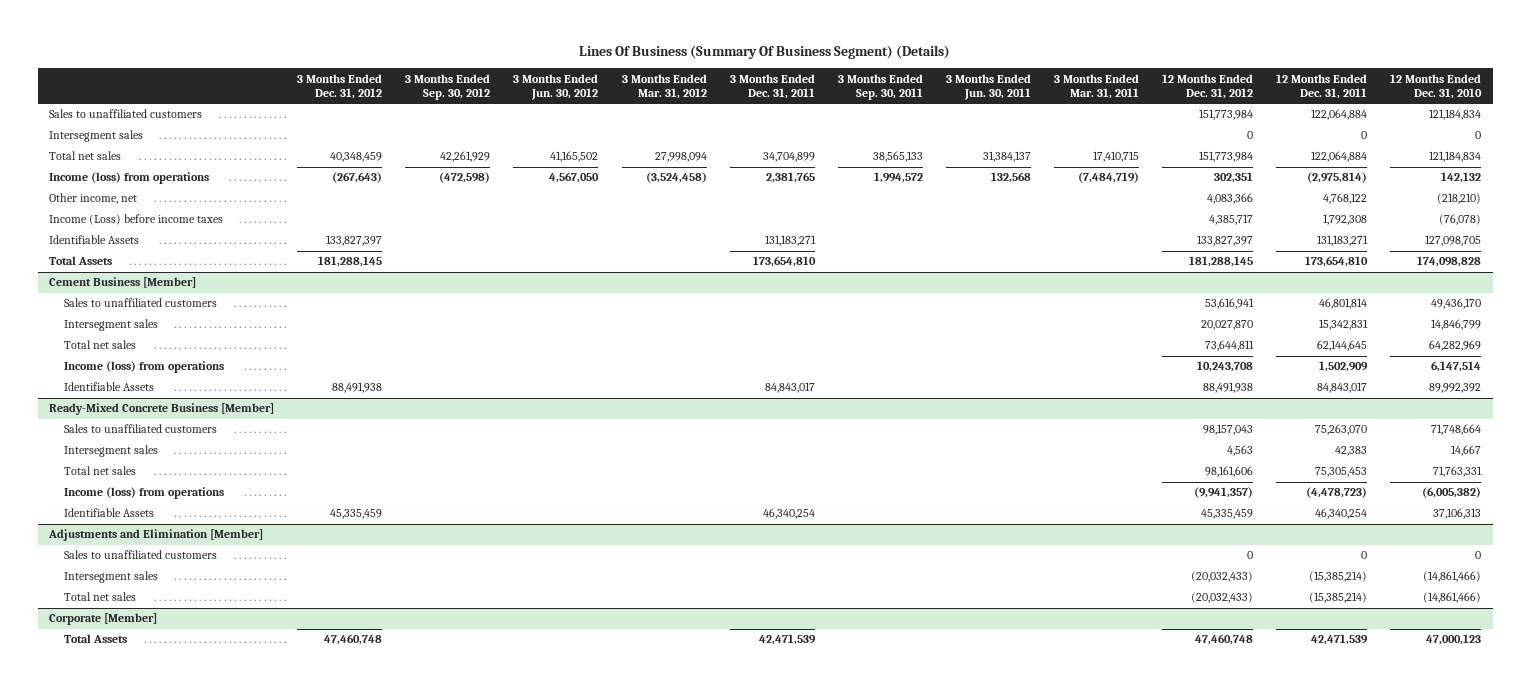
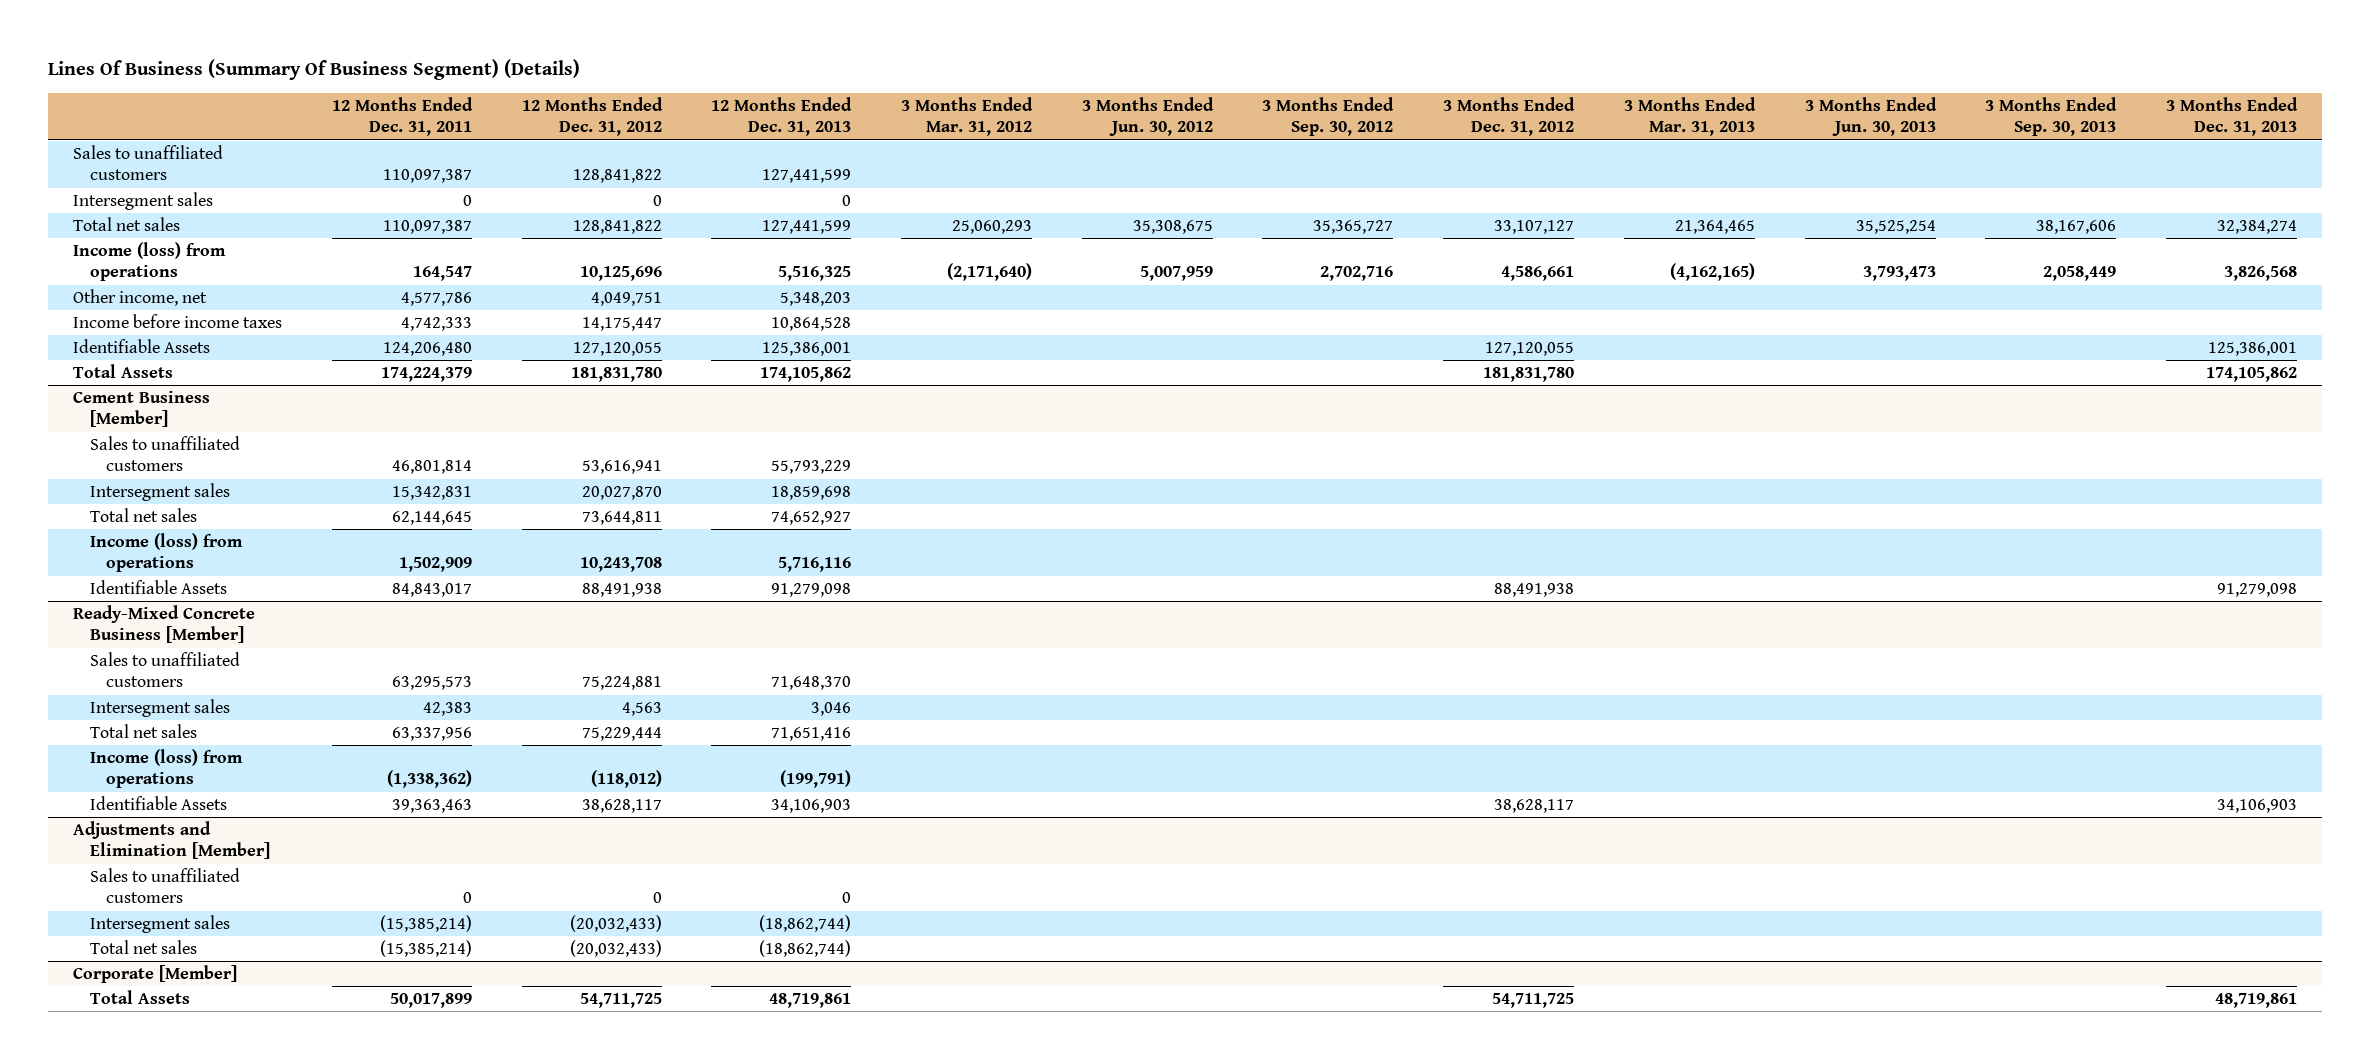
- | 3 Months Ended Dec. 31, 2012 | 3 Months Ended Sep. 30, 2012 | 3 Months Ended Jun. 30, 2012 | 3 Months Ended Mar. 31, 2012 | 3 Months Ended Dec. 31, 2011 | 3 Months Ended Sep. 30, 2011 | 3 Months Ended Jun. 30, 2011 | 3 Months Ended Mar. 31, 2011 | 12 Months Ended Dec. 31, 2012 | 12 Months Ended Dec. 31, 2011 | 12 Months Ended Dec. 31, 2010
+ | 12 Months Ended Dec. 31, 2011 | 12 Months Ended Dec. 31, 2012 | 12 Months Ended Dec. 31, 2013 | 3 Months Ended Mar. 31, 2012 | 3 Months Ended Jun. 30, 2012 | 3 Months Ended Sep. 30, 2012 | 3 Months Ended Dec. 31, 2012 | 3 Months Ended Mar. 31, 2013 | 3 Months Ended Jun. 30, 2013 | 3 Months Ended Sep. 30, 2013 | 3 Months Ended Dec. 31, 2013
- Sales to unaffiliated customers | | | | | | | | | 151,773,984 | 122,064,884 | 121,184,834
+ Sales to unaffiliated customers | 110,097,387 | 128,841,822 | 127,441,599 | | | | | | | |
- Total net sales | 40,348,459 | 42,261,929 | 41,165,502 | 27,998,094 | 34,704,899 | 38,565,133 | 31,384,137 | 17,410,715 | 151,773,984 | 122,064,884 | 121,184,834
- Income (loss) from operations | (267,643) | (472,598) | 4,567,050 | (3,524,458) | 2,381,765 | 1,994,572 | 132,568 | (7,484,719) | 302,351 | (2,975,814) | 142,132
- Other income, net | | | | | | | | | 4,083,366 | 4,768,122 | (218,210)
- Income (Loss) before income taxes | | | | | | | | | 4,385,717 | 1,792,308 | (76,078)
- Identifiable Assets | 133,827,397 | | | | 131,183,271 | | | | 133,827,397 | 131,183,271 | 127,098,705
- Total Assets | 181,288,145 | | | | 173,654,810 | | | | 181,288,145 | 173,654,810 | 174,098,828
+ Total net sales | 110,097,387 | 128,841,822 | 127,441,599 | 25,060,293 | 35,308,675 | 35,365,727 | 33,107,127 | 21,364,465 | 35,525,254 | 38,167,606 | 32,384,274
+ Income (loss) from operations | 164,547 | 10,125,696 | 5,516,325 | (2,171,640) | 5,007,959 | 2,702,716 | 4,586,661 | (4,162,165) | 3,793,473 | 2,058,449 | 3,826,568
+ Other income, net | 4,577,786 | 4,049,751 | 5,348,203 | | | | | | | |
+ Income before income taxes | 4,742,333 | 14,175,447 | 10,864,528 | | | | | | | |
+ Identifiable Assets | 124,206,480 | 127,120,055 | 125,386,001 | | | | 127,120,055 | | | | 125,386,001
+ Total Assets | 174,224,379 | 181,831,780 | 174,105,862 | | | | 181,831,780 | | | | 174,105,862
@ Ready-Mixed Concrete Business [Member]
- Sales to unaffiliated customers | | | | | | | | | 98,157,043 | 75,263,070 | 71,748,664
+ Sales to unaffiliated customers | 63,295,573 | 75,224,881 | 71,648,370 | | | | | | | |
- Total net sales | | | | | | | | | 98,161,606 | 75,305,453 | 71,763,331
- Income (loss) from operations | | | | | | | | | (9,941,357) | (4,478,723) | (6,005,382)
- Identifiable Assets | 45,335,459 | | | | 46,340,254 | | | | 45,335,459 | 46,340,254 | 37,106,313
+ Total net sales | 63,337,956 | 75,229,444 | 71,651,416 | | | | | | | |
+ Income (loss) from operations | (1,338,362) | (118,012) | (199,791) | | | | | | | |
+ Identifiable Assets | 39,363,463 | 38,628,117 | 34,106,903 | | | | 38,628,117 | | | | 34,106,903
@ Corporate [Member]
- Total Assets | 47,460,748 | | | | 42,471,539 | | | | 47,460,748 | 42,471,539 | 47,000,123
+ Total Assets | 50,017,899 | 54,711,725 | 48,719,861 | | | | 54,711,725 | | | | 48,719,861

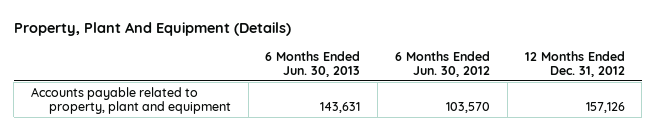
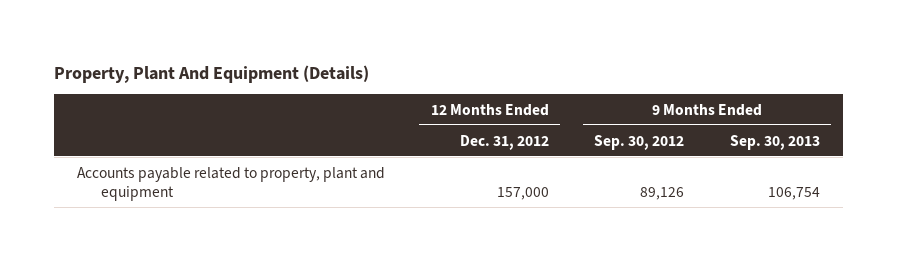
- | 6 Months Ended Jun. 30, 2013 | 6 Months Ended Jun. 30, 2012 | 12 Months Ended Dec. 31, 2012
+ | 12 Months Ended Dec. 31, 2012 | 9 Months Ended Sep. 30, 2012 | 9 Months Ended Sep. 30, 2013
- Accounts payable related to property, plant and equipment | 143,631 | 103,570 | 157,126
+ Accounts payable related to property, plant and equipment | 157,000 | 89,126 | 106,754

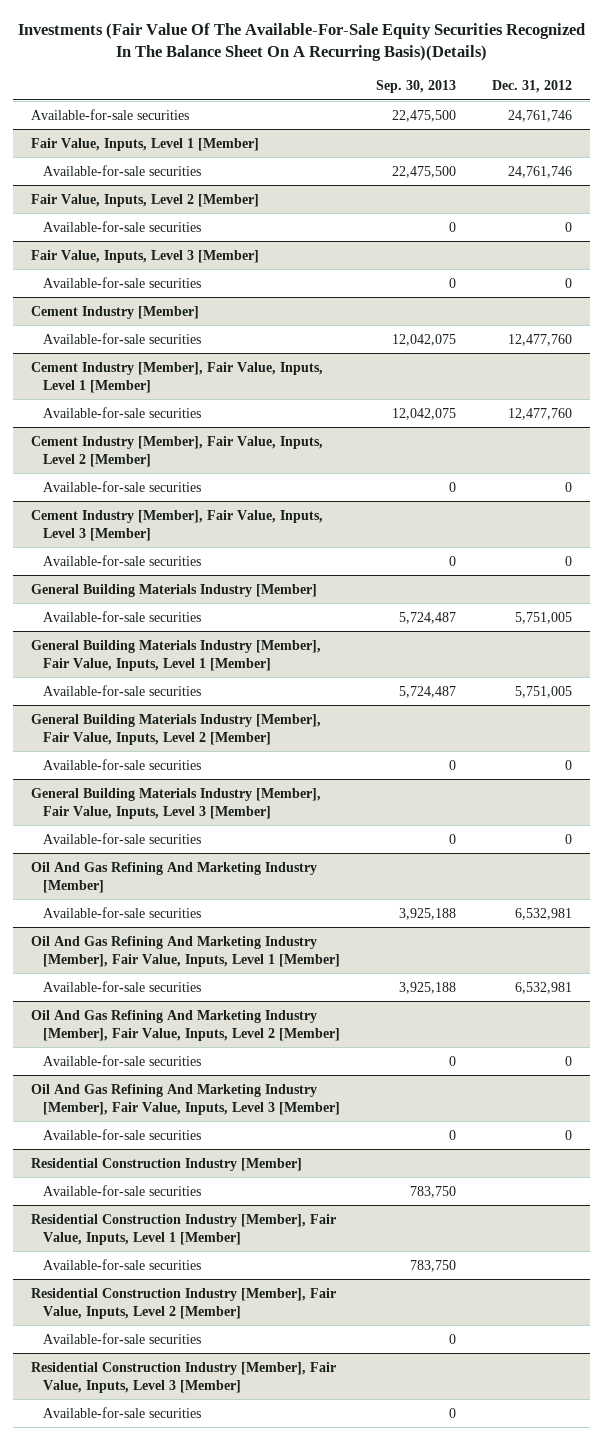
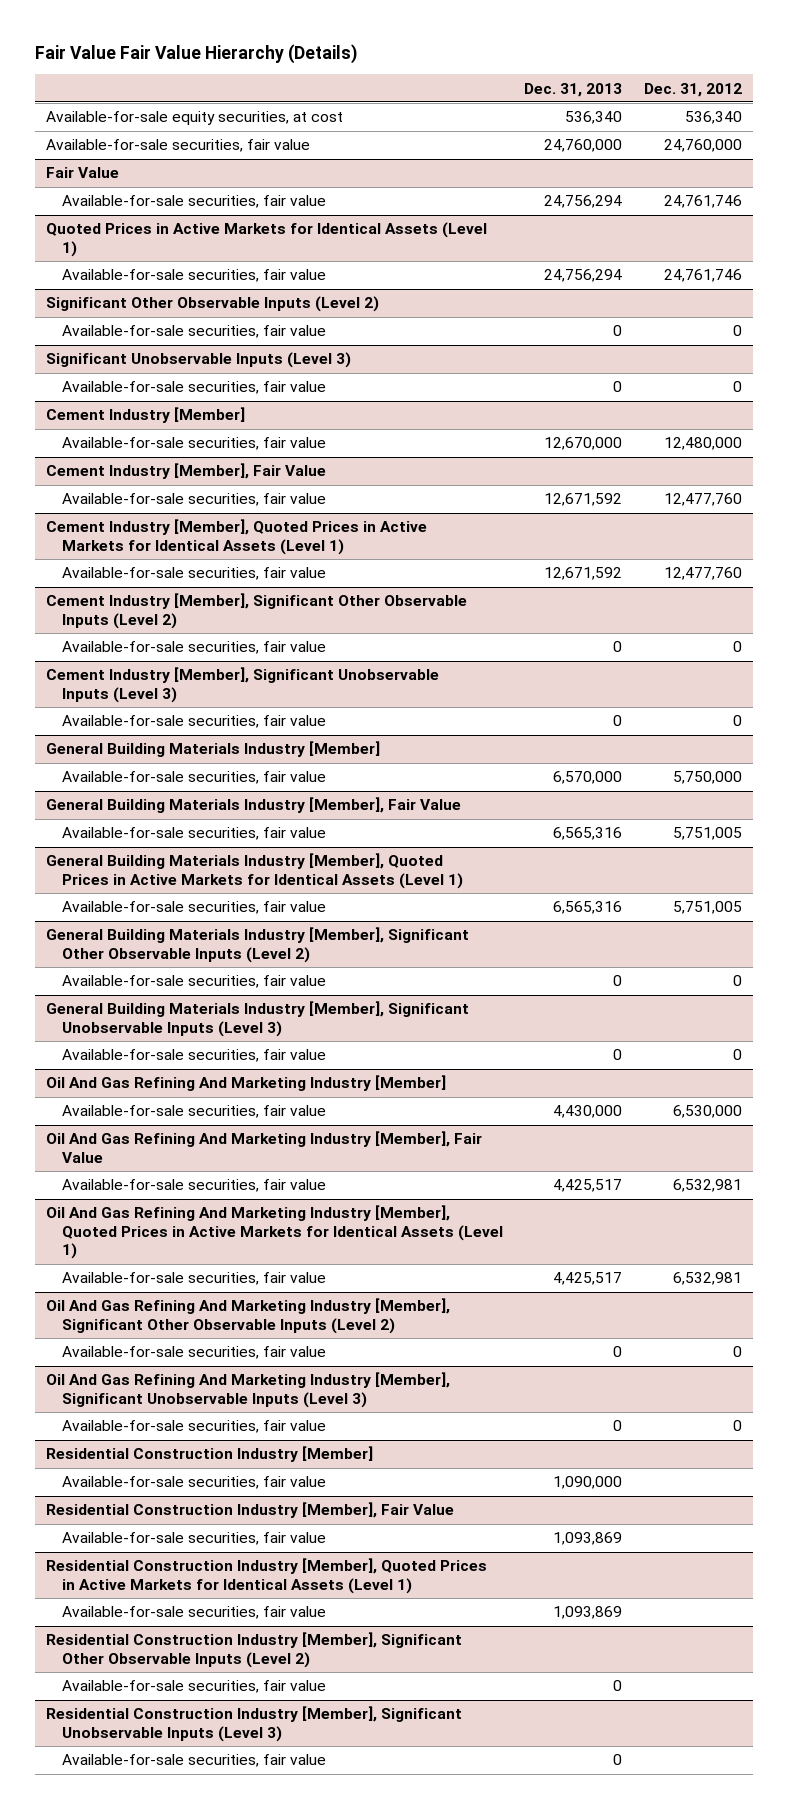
- Investments (Fair Value Of The Available-For-Sale Equity Securities Recognized In The Balance Sheet On A Recurring Basis)(Details)
+ Fair Value Fair Value Hierarchy (Details)
- | Sep. 30, 2013 | Dec. 31, 2012
+ | Dec. 31, 2013 | Dec. 31, 2012
- Available-for-sale securities | 22,475,500 | 24,761,746
- Fair Value, Inputs, Level 1 [Member]
- Available-for-sale securities | 22,475,500 | 24,761,746
- Fair Value, Inputs, Level 2 [Member]
- Available-for-sale securities | 0 | 0
- Fair Value, Inputs, Level 3 [Member]
- Available-for-sale securities | 0 | 0
+ Available-for-sale equity securities, at cost | 536,340 | 536,340
+ Available-for-sale securities, fair value | 24,760,000 | 24,760,000
+ Fair Value
+ Available-for-sale securities, fair value | 24,756,294 | 24,761,746
+ Quoted Prices in Active Markets for Identical Assets (Level 1)
+ Available-for-sale securities, fair value | 24,756,294 | 24,761,746
+ Significant Other Observable Inputs (Level 2)
+ Available-for-sale securities, fair value | 0 | 0
+ Significant Unobservable Inputs (Level 3)
+ Available-for-sale securities, fair value | 0 | 0
@ Cement Industry [Member]
- Available-for-sale securities | 12,042,075 | 12,477,760
- Cement Industry [Member], Fair Value, Inputs, Level 1 [Member]
- Available-for-sale securities | 12,042,075 | 12,477,760
- Cement Industry [Member], Fair Value, Inputs, Level 2 [Member]
- Available-for-sale securities | 0 | 0
- Cement Industry [Member], Fair Value, Inputs, Level 3 [Member]
- Available-for-sale securities | 0 | 0
@ Cement Industry [Member]
+ Available-for-sale securities, fair value | 12,670,000 | 12,480,000
+ Cement Industry [Member], Fair Value
+ Available-for-sale securities, fair value | 12,671,592 | 12,477,760
+ Cement Industry [Member], Quoted Prices in Active Markets for Identical Assets (Level 1)
+ Available-for-sale securities, fair value | 12,671,592 | 12,477,760
+ Cement Industry [Member], Significant Other Observable Inputs (Level 2)
+ Available-for-sale securities, fair value | 0 | 0
+ Cement Industry [Member], Significant Unobservable Inputs (Level 3)
+ Available-for-sale securities, fair value | 0 | 0
@ General Building Materials Industry [Member]
- Available-for-sale securities | 5,724,487 | 5,751,005
- General Building Materials Industry [Member], Fair Value, Inputs, Level 1 [Member]
- Available-for-sale securities | 5,724,487 | 5,751,005
- General Building Materials Industry [Member], Fair Value, Inputs, Level 2 [Member]
- Available-for-sale securities | 0 | 0
- General Building Materials Industry [Member], Fair Value, Inputs, Level 3 [Member]
- Available-for-sale securities | 0 | 0
@ General Building Materials Industry [Member]
+ Available-for-sale securities, fair value | 6,570,000 | 5,750,000
+ General Building Materials Industry [Member], Fair Value
+ Available-for-sale securities, fair value | 6,565,316 | 5,751,005
+ General Building Materials Industry [Member], Quoted Prices in Active Markets for Identical Assets (Level 1)
+ Available-for-sale securities, fair value | 6,565,316 | 5,751,005
+ General Building Materials Industry [Member], Significant Other Observable Inputs (Level 2)
+ Available-for-sale securities, fair value | 0 | 0
+ General Building Materials Industry [Member], Significant Unobservable Inputs (Level 3)
+ Available-for-sale securities, fair value | 0 | 0
@ Oil And Gas Refining And Marketing Industry [Member]
- Available-for-sale securities | 3,925,188 | 6,532,981
- Oil And Gas Refining And Marketing Industry [Member], Fair Value, Inputs, Level 1 [Member]
- Available-for-sale securities | 3,925,188 | 6,532,981
- Oil And Gas Refining And Marketing Industry [Member], Fair Value, Inputs, Level 2 [Member]
- Available-for-sale securities | 0 | 0
- Oil And Gas Refining And Marketing Industry [Member], Fair Value, Inputs, Level 3 [Member]
- Available-for-sale securities | 0 | 0
@ Oil And Gas Refining And Marketing Industry [Member]
+ Available-for-sale securities, fair value | 4,430,000 | 6,530,000
+ Oil And Gas Refining And Marketing Industry [Member], Fair Value
+ Available-for-sale securities, fair value | 4,425,517 | 6,532,981
+ Oil And Gas Refining And Marketing Industry [Member], Quoted Prices in Active Markets for Identical Assets (Level 1)
+ Available-for-sale securities, fair value | 4,425,517 | 6,532,981
+ Oil And Gas Refining And Marketing Industry [Member], Significant Other Observable Inputs (Level 2)
+ Available-for-sale securities, fair value | 0 | 0
+ Oil And Gas Refining And Marketing Industry [Member], Significant Unobservable Inputs (Level 3)
+ Available-for-sale securities, fair value | 0 | 0
@ Residential Construction Industry [Member]
- Available-for-sale securities | 783,750 |
- Residential Construction Industry [Member], Fair Value, Inputs, Level 1 [Member]
- Available-for-sale securities | 783,750 |
- Residential Construction Industry [Member], Fair Value, Inputs, Level 2 [Member]
- Available-for-sale securities | 0 |
- Residential Construction Industry [Member], Fair Value, Inputs, Level 3 [Member]
- Available-for-sale securities | 0 |
@ Residential Construction Industry [Member]
+ Available-for-sale securities, fair value | 1,090,000 |
+ Residential Construction Industry [Member], Fair Value
+ Available-for-sale securities, fair value | 1,093,869 |
+ Residential Construction Industry [Member], Quoted Prices in Active Markets for Identical Assets (Level 1)
+ Available-for-sale securities, fair value | 1,093,869 |
+ Residential Construction Industry [Member], Significant Other Observable Inputs (Level 2)
+ Available-for-sale securities, fair value | 0 |
+ Residential Construction Industry [Member], Significant Unobservable Inputs (Level 3)
+ Available-for-sale securities, fair value | 0 |

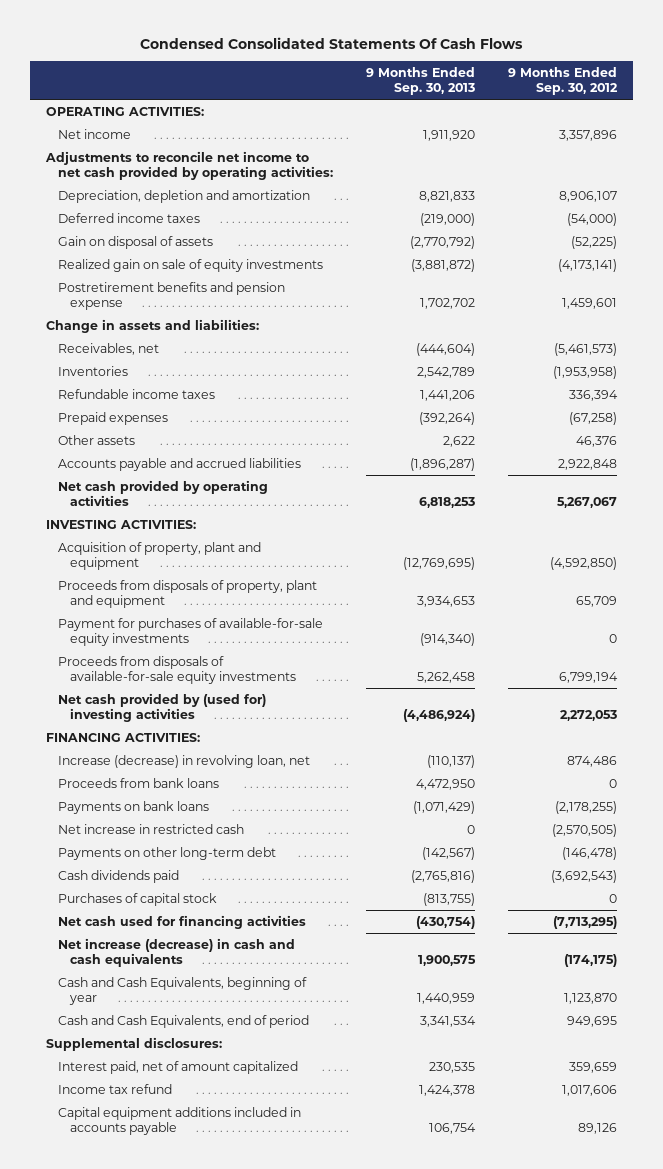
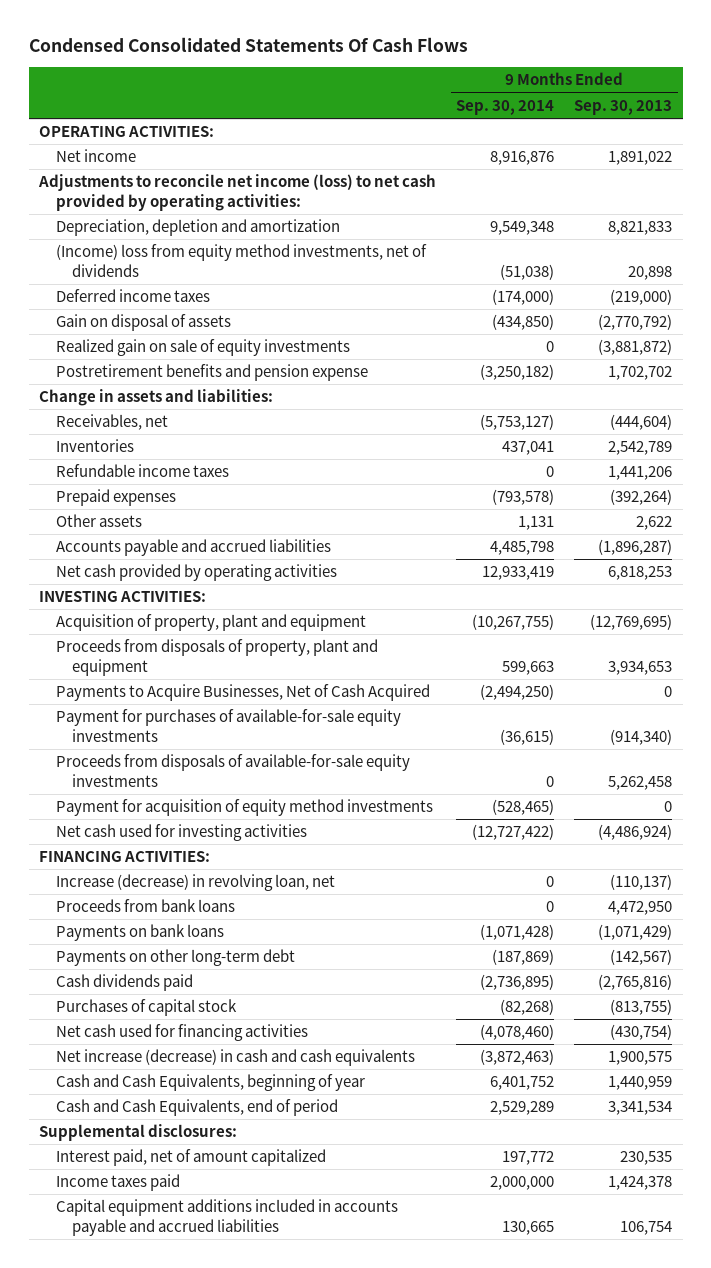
- | 9 Months Ended Sep. 30, 2013 | 9 Months Ended Sep. 30, 2012
+ | 9 Months Ended Sep. 30, 2014 | 9 Months Ended Sep. 30, 2013
- Net income | 1,911,920 | 3,357,896
- Adjustments to reconcile net income to net cash provided by operating activities:
+ Net income | 8,916,876 | 1,891,022
+ Adjustments to reconcile net income (loss) to net cash provided by operating activities:
+ (Income) loss from equity method investments, net of dividends | (51,038) | 20,898
+ Payments to Acquire Businesses, Net of Cash Acquired | (2,494,250) | 0
- Net cash provided by (used for) investing activities | (4,486,924) | 2,272,053
+ Payment for acquisition of equity method investments | (528,465) | 0
+ Net cash used for investing activities | (12,727,422) | (4,486,924)
- Net increase in restricted cash | 0 | (2,570,505)
- Income tax refund | 1,424,378 | 1,017,606
- Capital equipment additions included in accounts payable | 106,754 | 89,126
+ Income taxes paid | 2,000,000 | 1,424,378
+ Capital equipment additions included in accounts payable and accrued liabilities | 130,665 | 106,754

